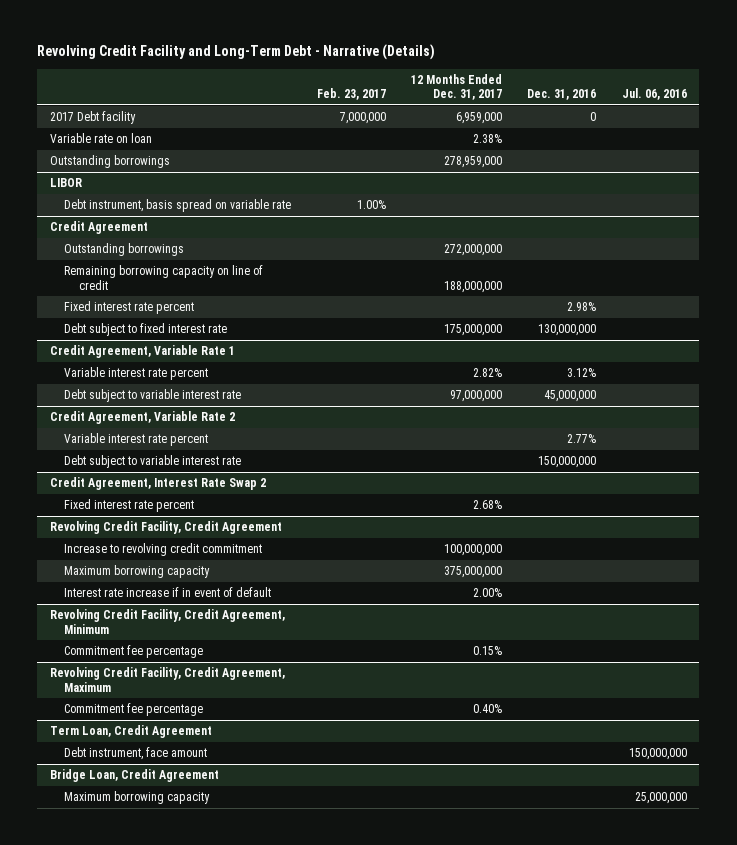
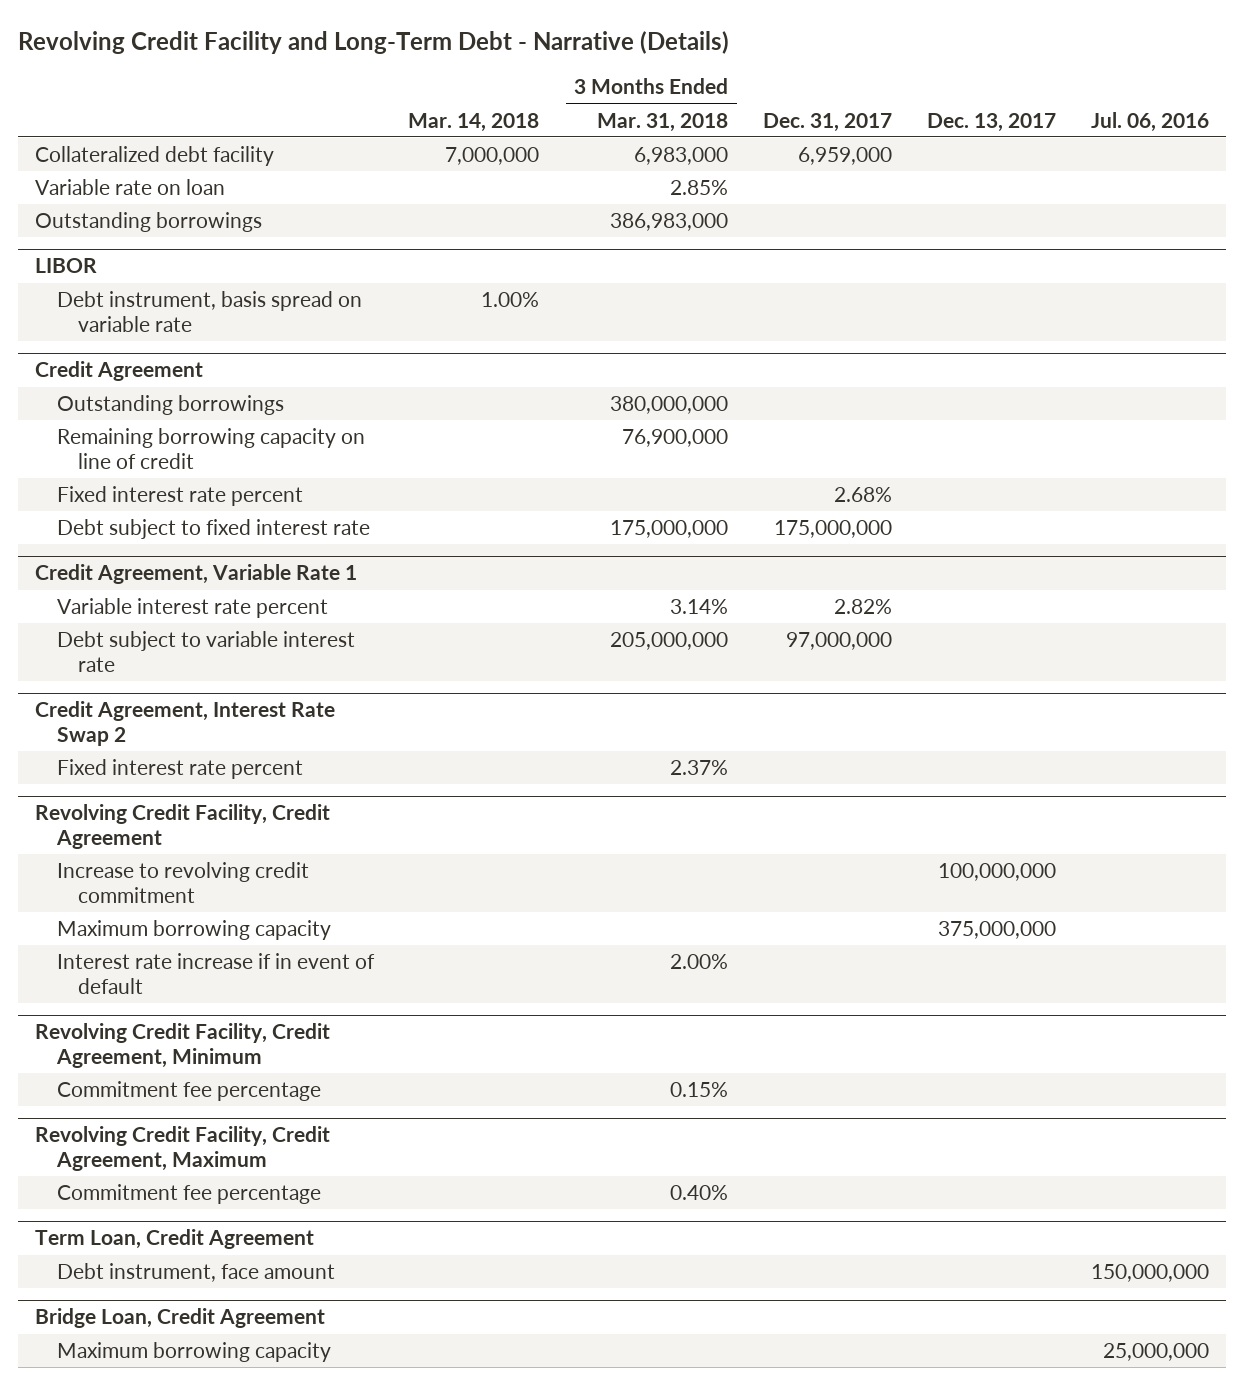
- | Feb. 23, 2017 | 12 Months Ended Dec. 31, 2017 | Dec. 31, 2016 | Jul. 06, 2016
+ | Mar. 14, 2018 | 3 Months Ended Mar. 31, 2018 | Dec. 31, 2017 | Dec. 13, 2017 | Jul. 06, 2016
- 2017 Debt facility | 7,000,000 | 6,959,000 | 0 |
+ Collateralized debt facility | 7,000,000 | 6,983,000 | 6,959,000 | |
- Credit Agreement, Variable Rate 2
- Variable interest rate percent | | | 2.77% |
- Debt subject to variable interest rate | | | 150,000,000 |

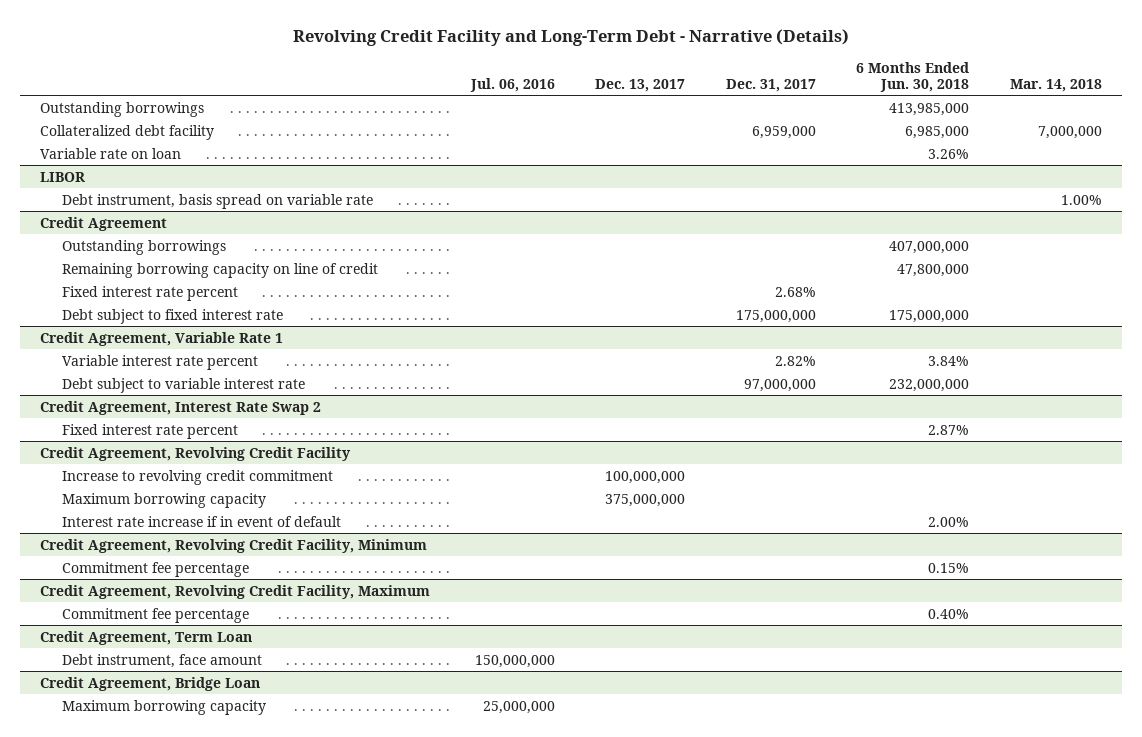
- | Mar. 14, 2018 | 3 Months Ended Mar. 31, 2018 | Dec. 31, 2017 | Dec. 13, 2017 | Jul. 06, 2016
+ | Jul. 06, 2016 | Dec. 13, 2017 | Dec. 31, 2017 | 6 Months Ended Jun. 30, 2018 | Mar. 14, 2018
moved up: Outstanding borrowings | | | | 413,985,000 |
- Revolving Credit Facility, Credit Agreement
+ Credit Agreement, Revolving Credit Facility
- Revolving Credit Facility, Credit Agreement, Minimum
+ Credit Agreement, Revolving Credit Facility, Minimum
- Revolving Credit Facility, Credit Agreement, Maximum
+ Credit Agreement, Revolving Credit Facility, Maximum
- Term Loan, Credit Agreement
+ Credit Agreement, Term Loan
- Bridge Loan, Credit Agreement
+ Credit Agreement, Bridge Loan

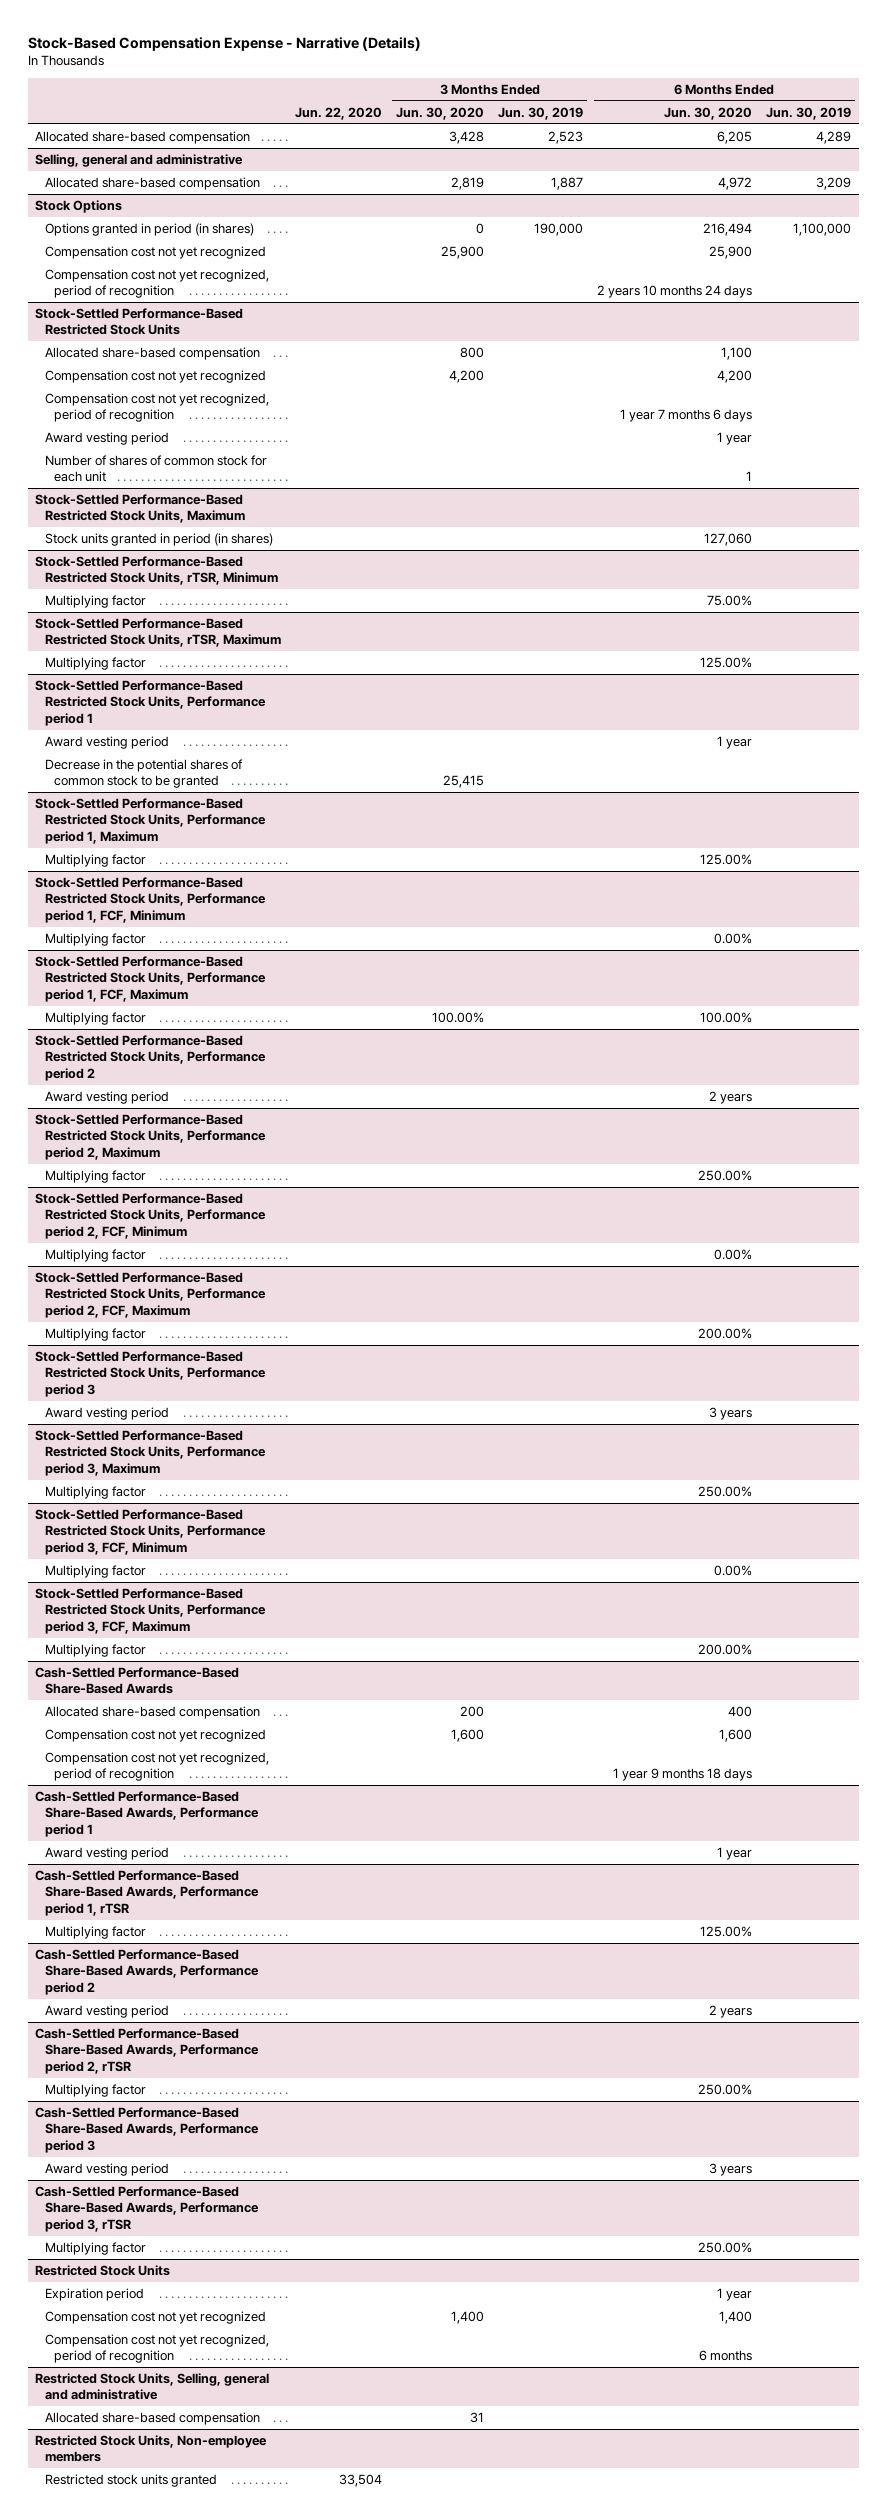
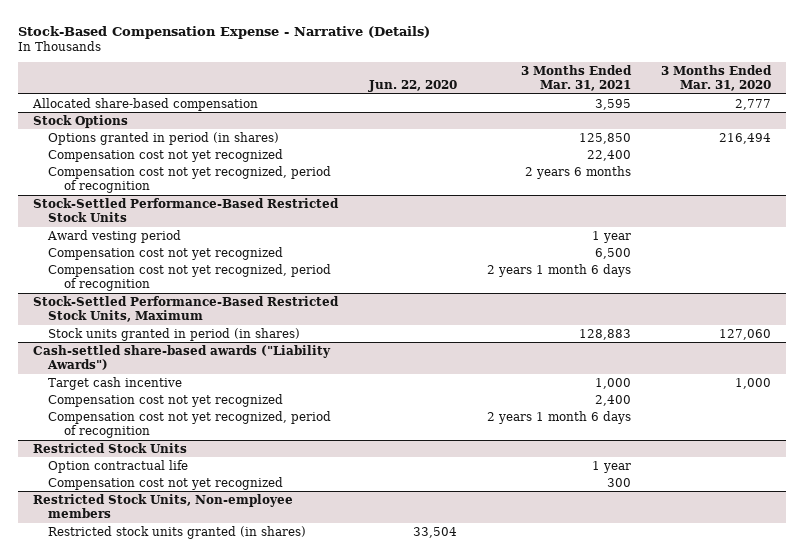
- | Jun. 22, 2020 | 3 Months Ended Jun. 30, 2020 | 3 Months Ended Jun. 30, 2019 | 6 Months Ended Jun. 30, 2020 | 6 Months Ended Jun. 30, 2019
+ | Jun. 22, 2020 | 3 Months Ended Mar. 31, 2021 | 3 Months Ended Mar. 31, 2020
- Selling, general and administrative
- Allocated share-based compensation | | 2,819 | 1,887 | 4,972 | 3,209
@ Stock-Settled Performance-Based Restricted Stock Units
- Allocated share-based compensation | | 800 | | 1,100 |
moved up: Award vesting period | | 1 year |
- Number of shares of common stock for each unit | | | | 1 |
- Stock-Settled Performance-Based Restricted Stock Units, rTSR, Minimum
- Multiplying factor | | | | 75.00% |
- Stock-Settled Performance-Based Restricted Stock Units, rTSR, Maximum
- Multiplying factor | | | | 125.00% |
- Stock-Settled Performance-Based Restricted Stock Units, Performance period 1
- Award vesting period | | | | 1 year |
- Decrease in the potential shares of common stock to be granted | | 25,415 | | |
- Stock-Settled Performance-Based Restricted Stock Units, Performance period 1, Maximum
- Multiplying factor | | | | 125.00% |
- Stock-Settled Performance-Based Restricted Stock Units, Performance period 1, FCF, Minimum
- Multiplying factor | | | | 0.00% |
- Stock-Settled Performance-Based Restricted Stock Units, Performance period 1, FCF, Maximum
- Multiplying factor | | 100.00% | | 100.00% |
- Stock-Settled Performance-Based Restricted Stock Units, Performance period 2
- Award vesting period | | | | 2 years |
- Stock-Settled Performance-Based Restricted Stock Units, Performance period 2, Maximum
- Multiplying factor | | | | 250.00% |
- Stock-Settled Performance-Based Restricted Stock Units, Performance period 2, FCF, Minimum
- Multiplying factor | | | | 0.00% |
- Stock-Settled Performance-Based Restricted Stock Units, Performance period 2, FCF, Maximum
- Multiplying factor | | | | 200.00% |
- Stock-Settled Performance-Based Restricted Stock Units, Performance period 3
- Award vesting period | | | | 3 years |
- Stock-Settled Performance-Based Restricted Stock Units, Performance period 3, Maximum
- Multiplying factor | | | | 250.00% |
- Stock-Settled Performance-Based Restricted Stock Units, Performance period 3, FCF, Minimum
- Multiplying factor | | | | 0.00% |
- Stock-Settled Performance-Based Restricted Stock Units, Performance period 3, FCF, Maximum
- Multiplying factor | | | | 200.00% |
- Cash-Settled Performance-Based Share-Based Awards
- Allocated share-based compensation | | 200 | | 400 |
+ Cash-settled share-based awards ("Liability Awards")
+ Target cash incentive | | 1,000 | 1,000
- Cash-Settled Performance-Based Share-Based Awards, Performance period 1
- Award vesting period | | | | 1 year |
- Cash-Settled Performance-Based Share-Based Awards, Performance period 1, rTSR
- Multiplying factor | | | | 125.00% |
- Cash-Settled Performance-Based Share-Based Awards, Performance period 2
- Award vesting period | | | | 2 years |
- Cash-Settled Performance-Based Share-Based Awards, Performance period 2, rTSR
- Multiplying factor | | | | 250.00% |
- Cash-Settled Performance-Based Share-Based Awards, Performance period 3
- Award vesting period | | | | 3 years |
- Cash-Settled Performance-Based Share-Based Awards, Performance period 3, rTSR
- Multiplying factor | | | | 250.00% |
@ Restricted Stock Units
- Expiration period | | | | 1 year |
+ Option contractual life | | 1 year |
- Compensation cost not yet recognized, period of recognition | | | | 6 months |
- Restricted Stock Units, Selling, general and administrative
- Allocated share-based compensation | | 31 | | |
@ Restricted Stock Units, Non-employee members
- Restricted stock units granted | 33,504 | | | |
+ Restricted stock units granted (in shares) | 33,504 | |

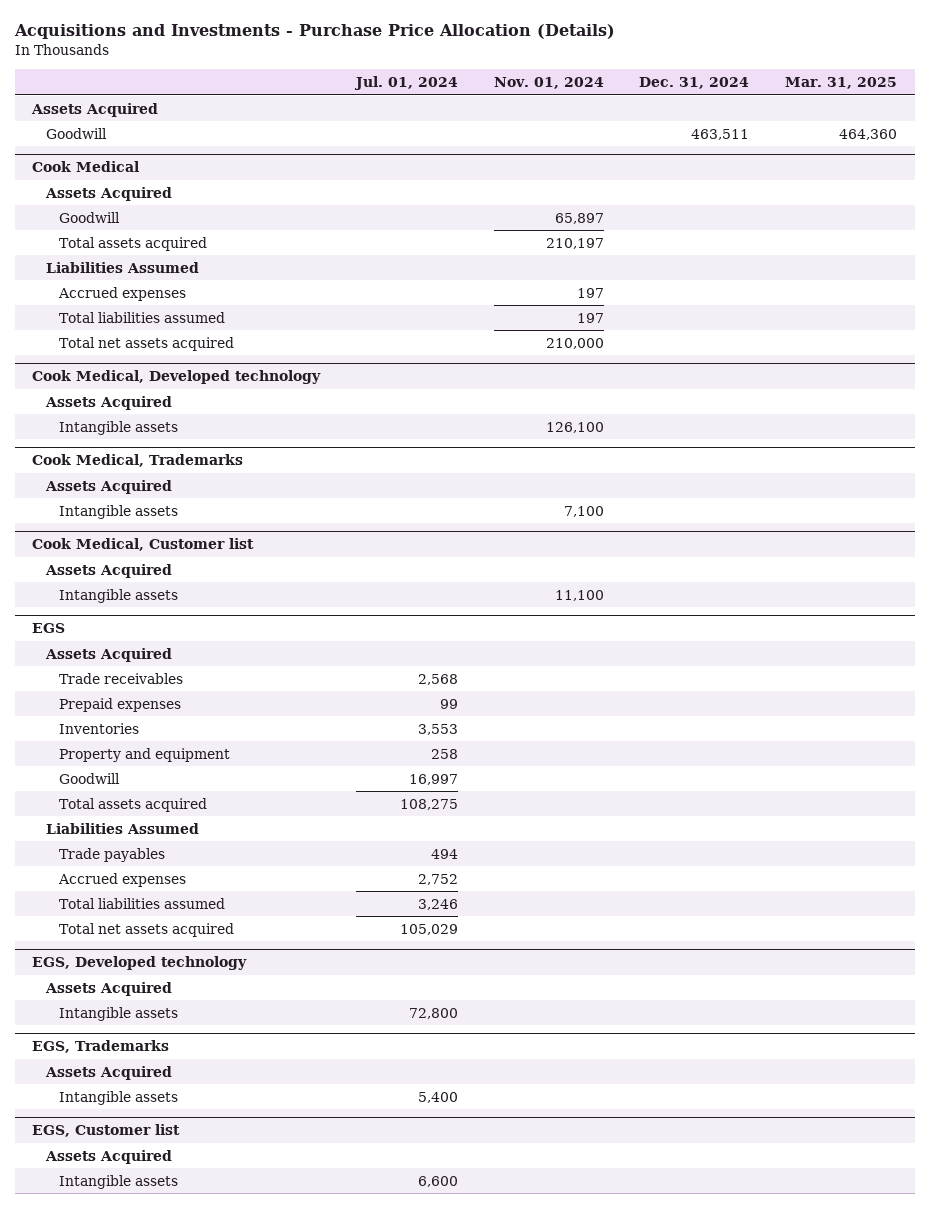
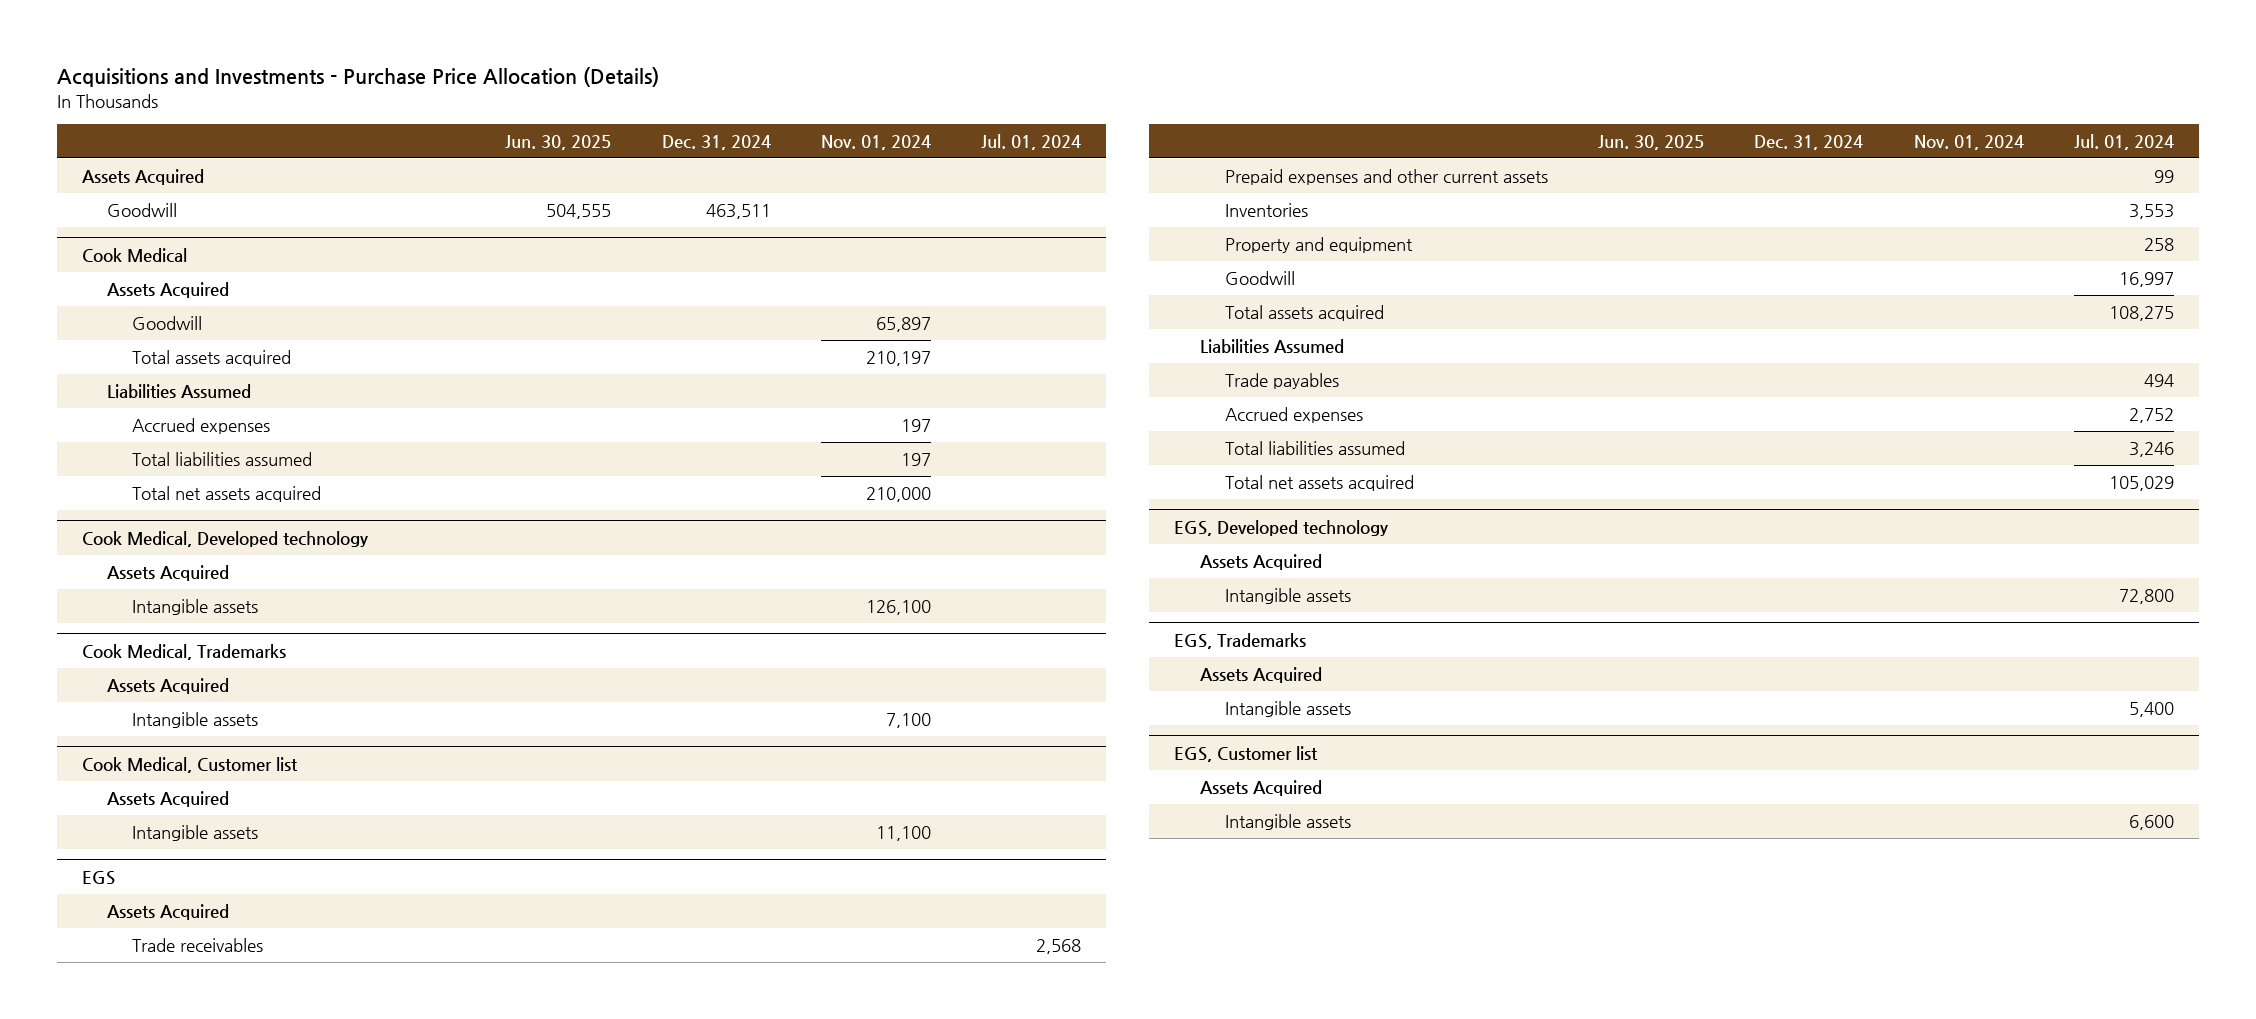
- | Jul. 01, 2024 | Nov. 01, 2024 | Dec. 31, 2024 | Mar. 31, 2025
+ | Jun. 30, 2025 | Dec. 31, 2024 | Nov. 01, 2024 | Jul. 01, 2024
@ EGS
- Prepaid expenses | 99 | | |
+ Prepaid expenses and other current assets | | | | 99

